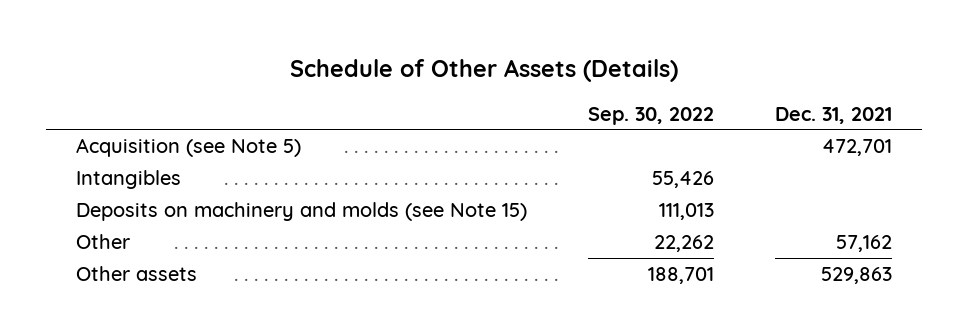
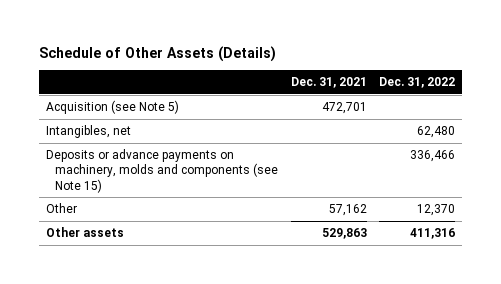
- | Sep. 30, 2022 | Dec. 31, 2021
+ | Dec. 31, 2021 | Dec. 31, 2022
- Intangibles | 55,426 |
- Deposits on machinery and molds (see Note 15) | 111,013 |
+ Intangibles, net | | 62,480
+ Deposits or advance payments on machinery, molds and components (see Note 15) | | 336,466

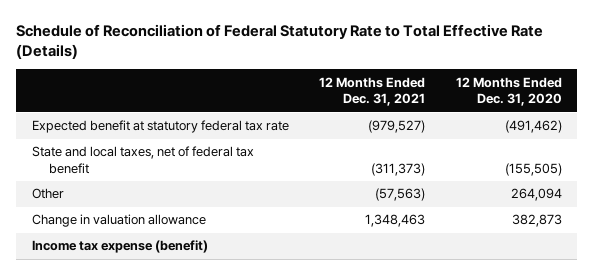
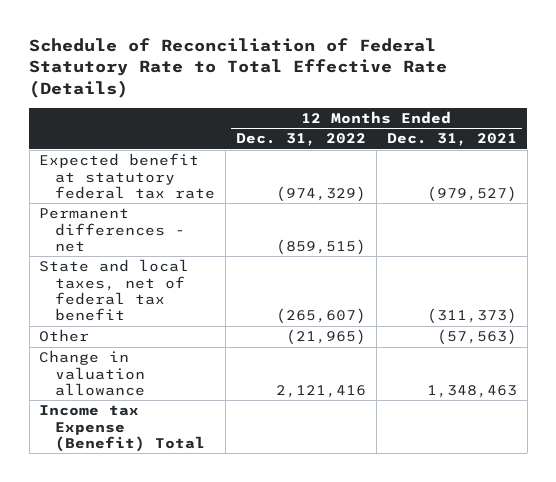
- | 12 Months Ended Dec. 31, 2021 | 12 Months Ended Dec. 31, 2020
+ | 12 Months Ended Dec. 31, 2022 | 12 Months Ended Dec. 31, 2021
+ Permanent differences - net | (859,515) |
- Income tax expense (benefit)
+ Income tax Expense (Benefit) Total

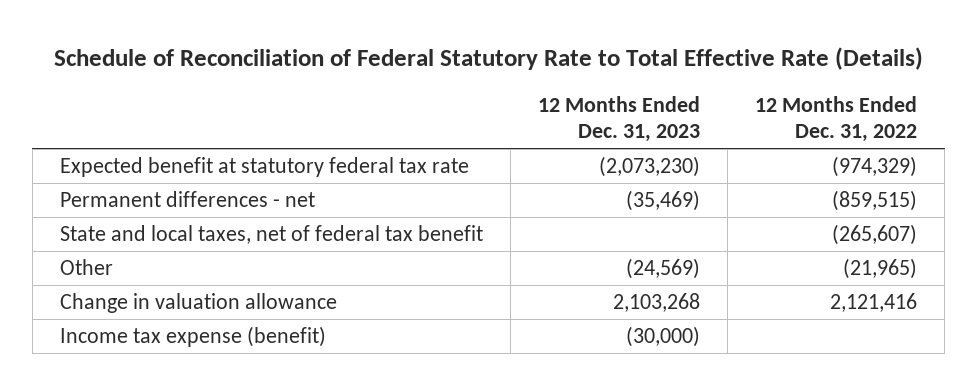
- | 12 Months Ended Dec. 31, 2022 | 12 Months Ended Dec. 31, 2021
+ | 12 Months Ended Dec. 31, 2023 | 12 Months Ended Dec. 31, 2022
- Income tax Expense (Benefit) Total
+ Income tax expense (benefit) | (30,000) |

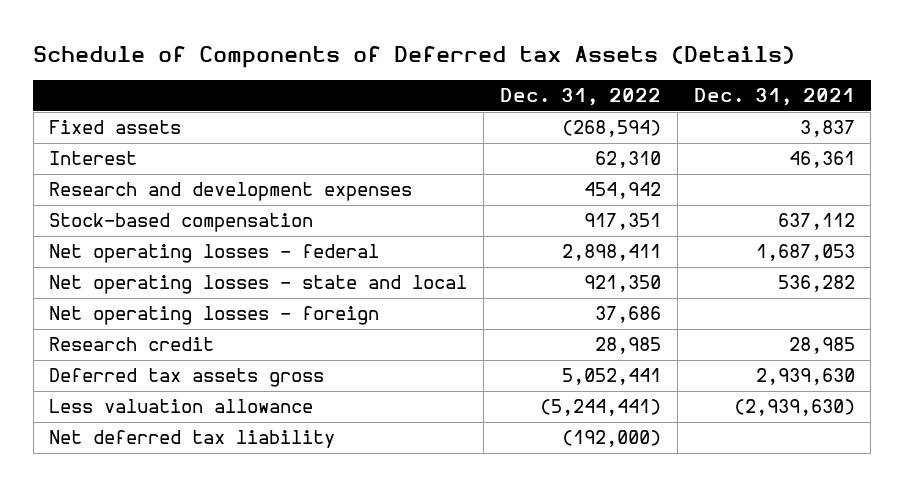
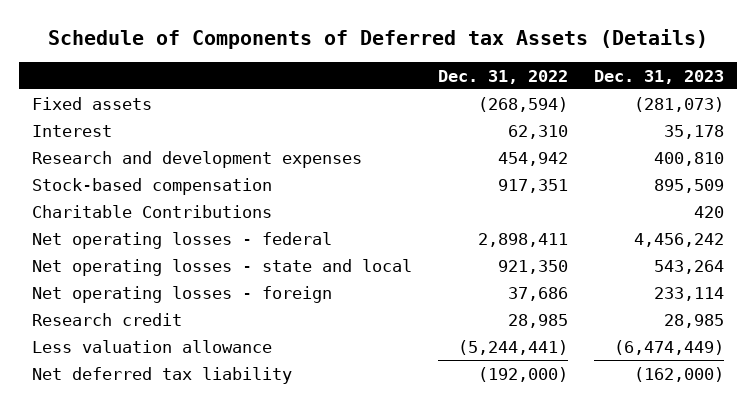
- | Dec. 31, 2022 | Dec. 31, 2021
+ | Dec. 31, 2022 | Dec. 31, 2023
+ Charitable Contributions | | 420
- Deferred tax assets gross | 5,052,441 | 2,939,630

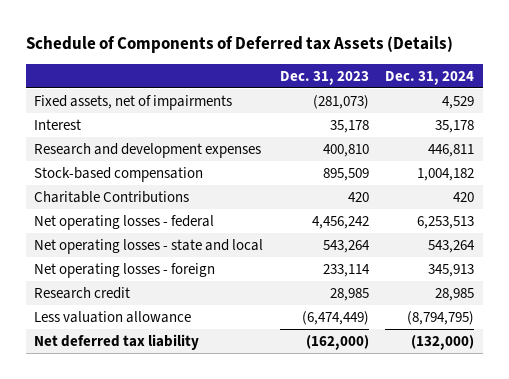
- | Dec. 31, 2022 | Dec. 31, 2023
+ | Dec. 31, 2023 | Dec. 31, 2024
- Fixed assets | (268,594) | (281,073)
+ Fixed assets, net of impairments | (281,073) | 4,529

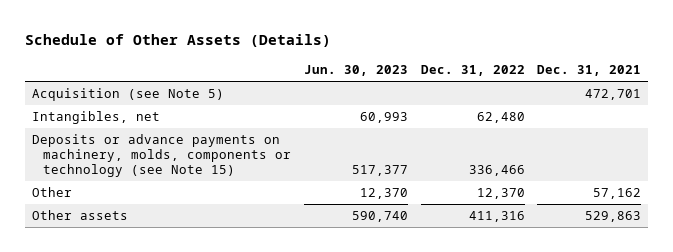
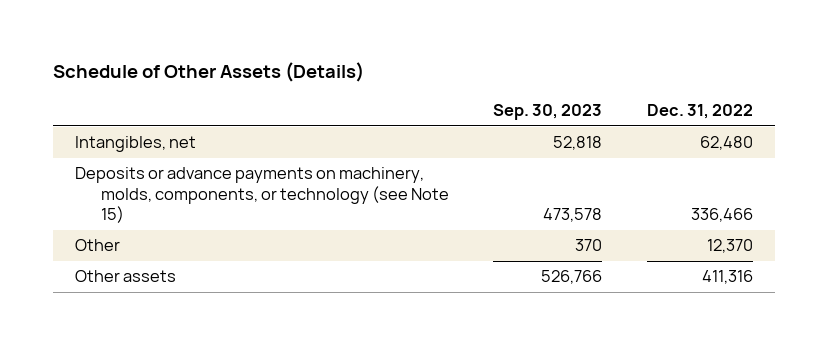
- | Jun. 30, 2023 | Dec. 31, 2022 | Dec. 31, 2021
+ | Sep. 30, 2023 | Dec. 31, 2022
- Acquisition (see Note 5) | | | 472,701
- Deposits or advance payments on machinery, molds, components or technology (see Note 15) | 517,377 | 336,466 |
+ Deposits or advance payments on machinery, molds, components, or technology (see Note 15) | 473,578 | 336,466

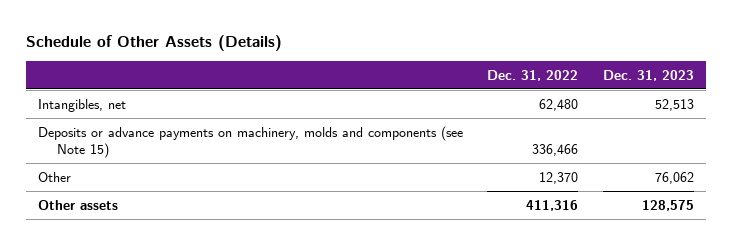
- | Sep. 30, 2023 | Dec. 31, 2022
+ | Dec. 31, 2022 | Dec. 31, 2023
- Deposits or advance payments on machinery, molds, components, or technology (see Note 15) | 473,578 | 336,466
+ Deposits or advance payments on machinery, molds and components (see Note 15) | 336,466 |

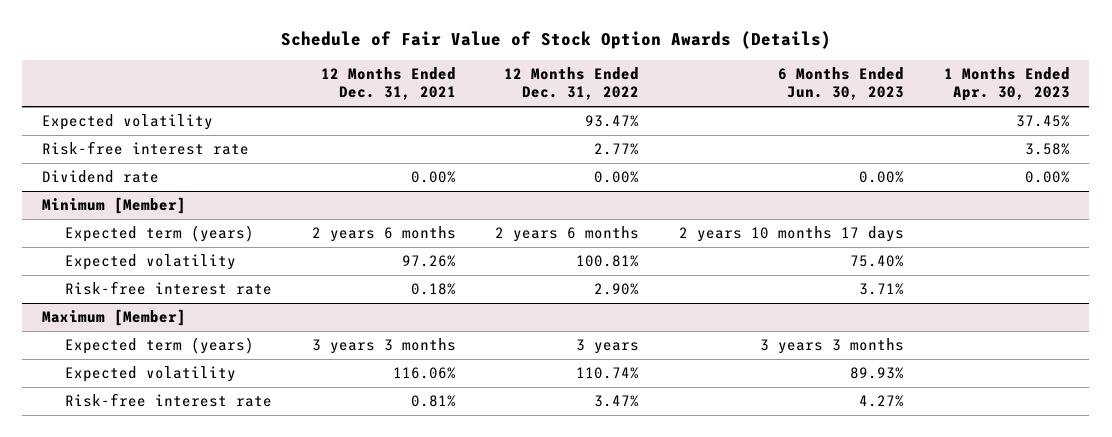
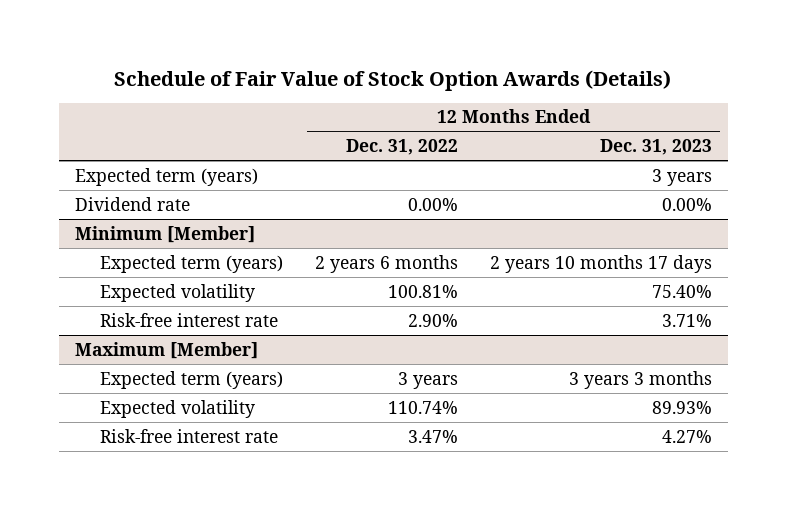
- | 12 Months Ended Dec. 31, 2021 | 12 Months Ended Dec. 31, 2022 | 6 Months Ended Jun. 30, 2023 | 1 Months Ended Apr. 30, 2023
+ | 12 Months Ended Dec. 31, 2022 | 12 Months Ended Dec. 31, 2023
- Expected volatility | | 93.47% | | 37.45%
- Risk-free interest rate | | 2.77% | | 3.58%
+ Expected term (years) | | 3 years

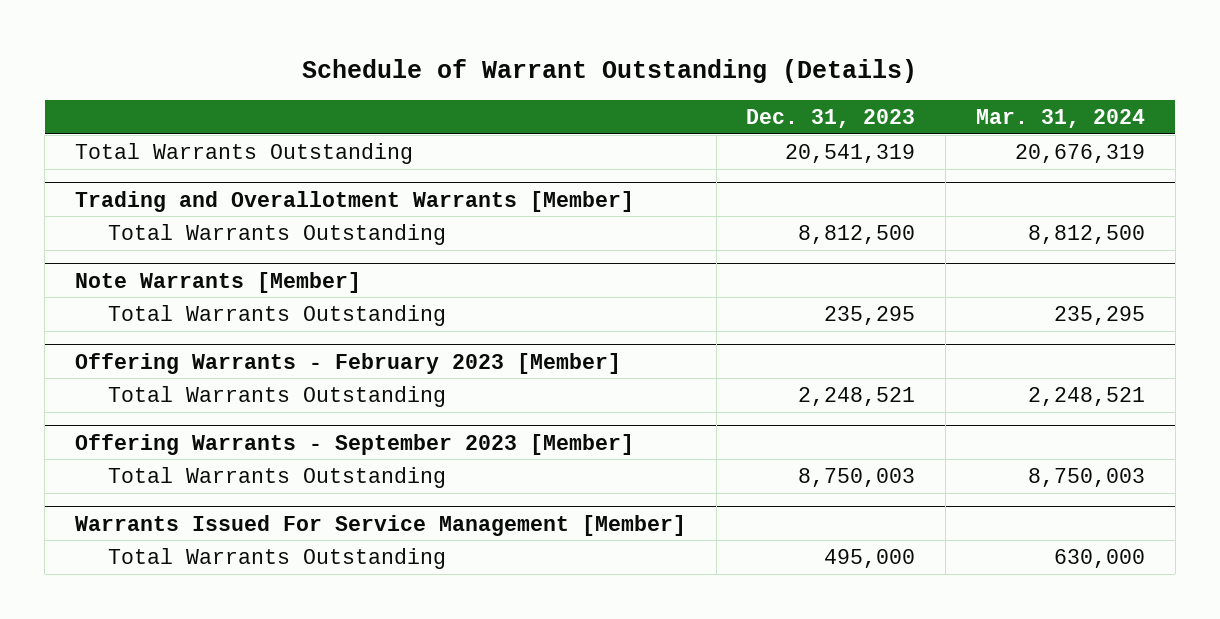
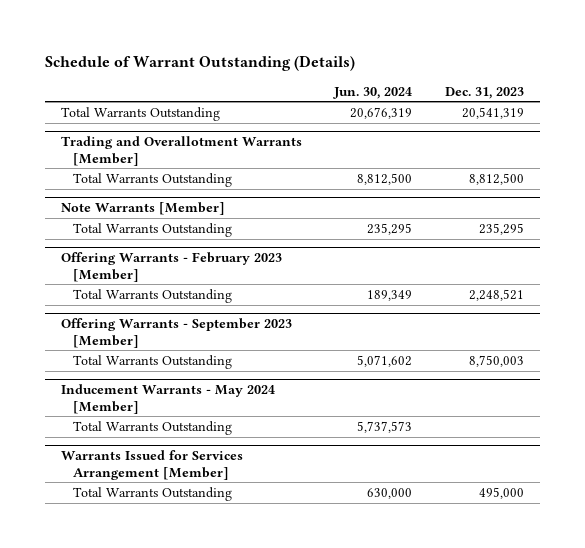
- | Dec. 31, 2023 | Mar. 31, 2024
+ | Jun. 30, 2024 | Dec. 31, 2023
- Warrants Issued For Service Management [Member]
+ Inducement Warrants - May 2024 [Member]
+ Total Warrants Outstanding | 5,737,573 |
+ Warrants Issued for Services Arrangement [Member]

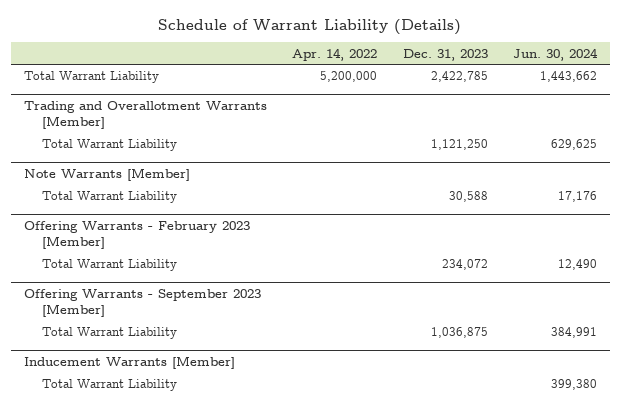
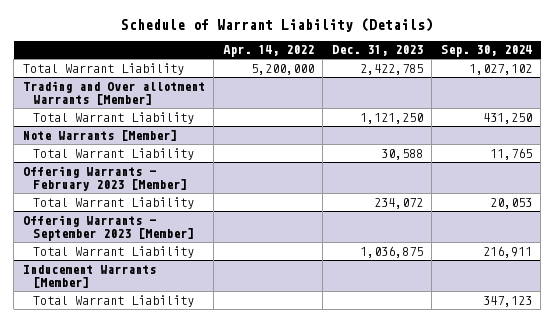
- | Apr. 14, 2022 | Dec. 31, 2023 | Jun. 30, 2024
+ | Apr. 14, 2022 | Dec. 31, 2023 | Sep. 30, 2024
- Trading and Overallotment Warrants [Member]
+ Trading and Over allotment Warrants [Member]

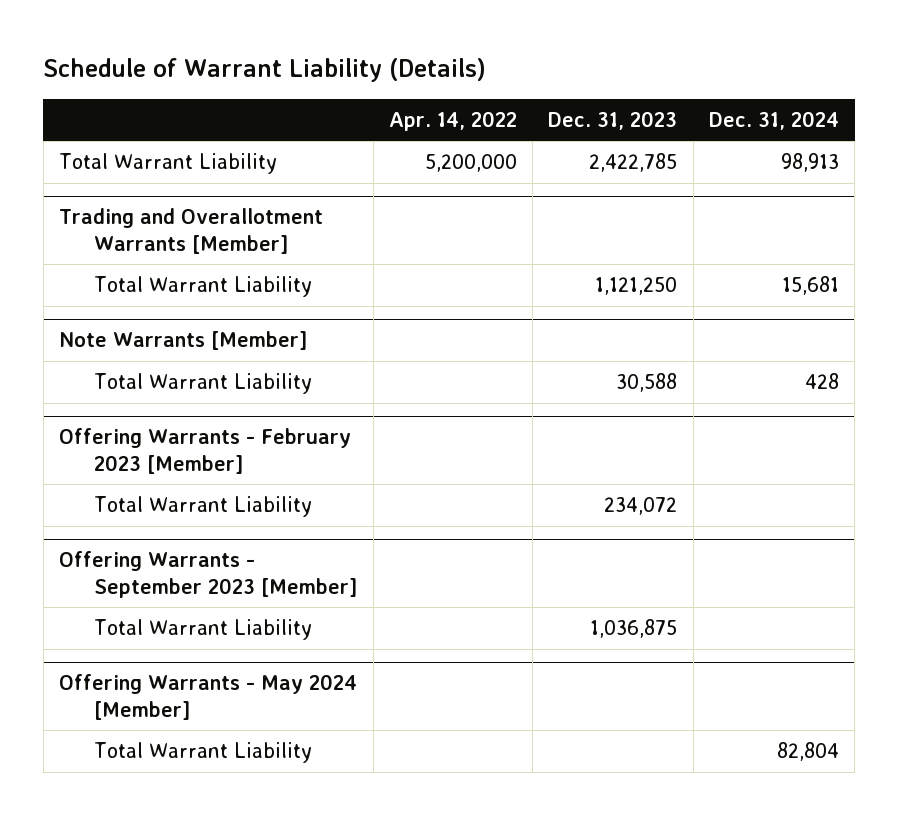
- | Apr. 14, 2022 | Dec. 31, 2023 | Sep. 30, 2024
+ | Apr. 14, 2022 | Dec. 31, 2023 | Dec. 31, 2024
- Trading and Over allotment Warrants [Member]
+ Trading and Overallotment Warrants [Member]
- Inducement Warrants [Member]
+ Offering Warrants - May 2024 [Member]

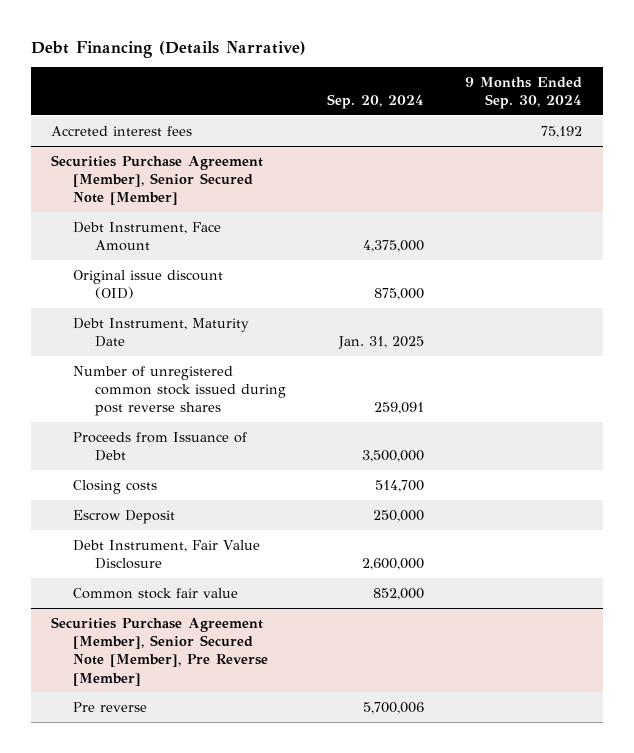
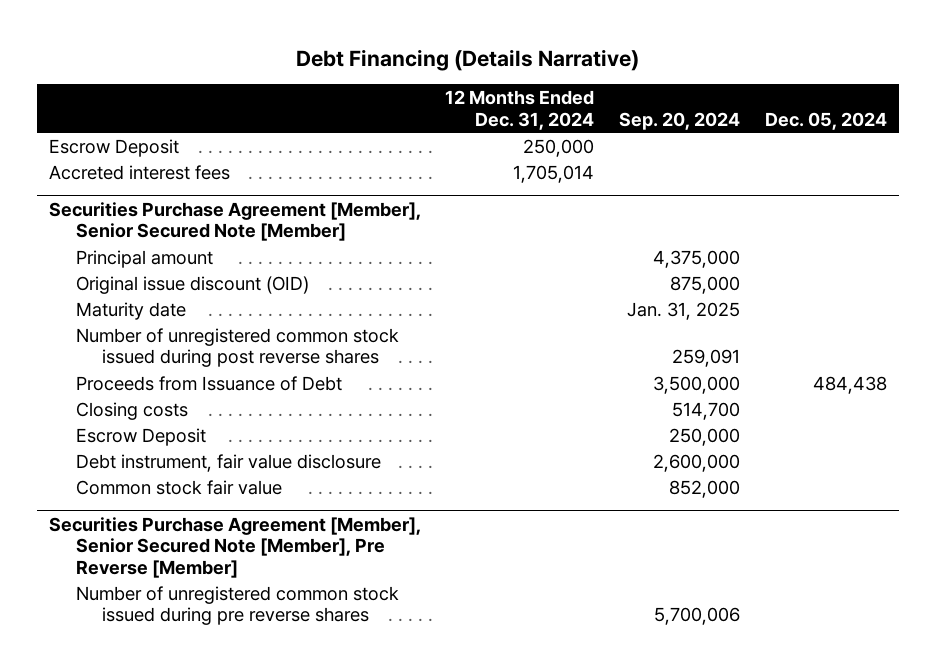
- | Sep. 20, 2024 | 9 Months Ended Sep. 30, 2024
+ | 12 Months Ended Dec. 31, 2024 | Sep. 20, 2024 | Dec. 05, 2024
+ Escrow Deposit | 250,000 | |
@ Securities Purchase Agreement [Member], Senior Secured Note [Member]
- Debt Instrument, Face Amount | 4,375,000 |
+ Principal amount | | 4,375,000 |
- Debt Instrument, Maturity Date | Jan. 31, 2025 |
+ Maturity date | | Jan. 31, 2025 |
- Debt Instrument, Fair Value Disclosure | 2,600,000 |
+ Debt instrument, fair value disclosure | | 2,600,000 |
@ Securities Purchase Agreement [Member], Senior Secured Note [Member], Pre Reverse [Member]
- Pre reverse | 5,700,006 |
+ Number of unregistered common stock issued during pre reverse shares | | 5,700,006 |

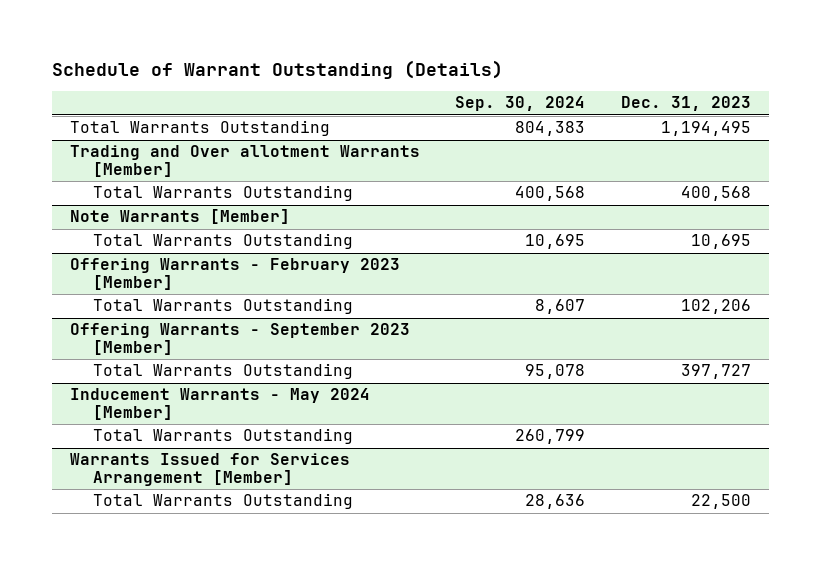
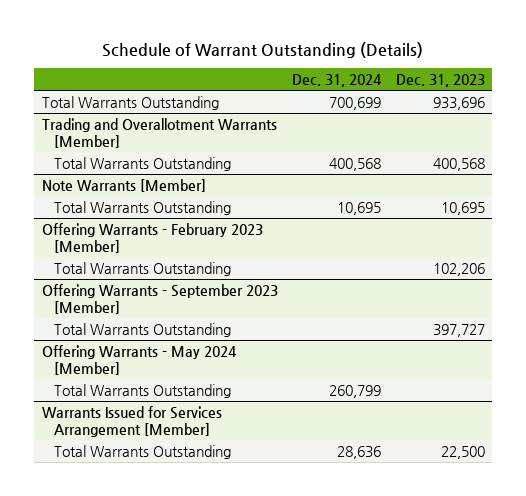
- | Sep. 30, 2024 | Dec. 31, 2023
+ | Dec. 31, 2024 | Dec. 31, 2023
- Total Warrants Outstanding | 804,383 | 1,194,495
- Trading and Over allotment Warrants [Member]
+ Total Warrants Outstanding | 700,699 | 933,696
+ Trading and Overallotment Warrants [Member]
- Inducement Warrants - May 2024 [Member]
+ Offering Warrants - May 2024 [Member]

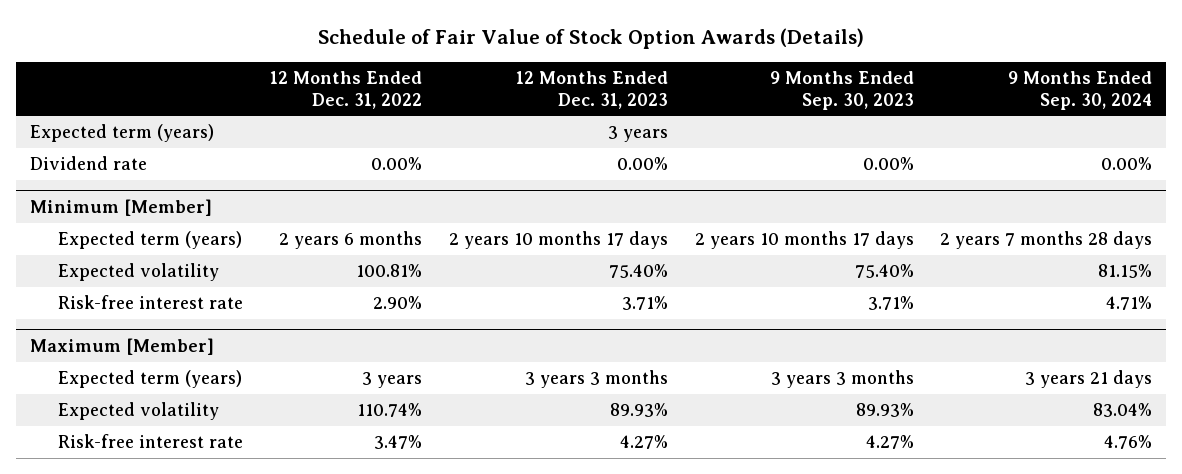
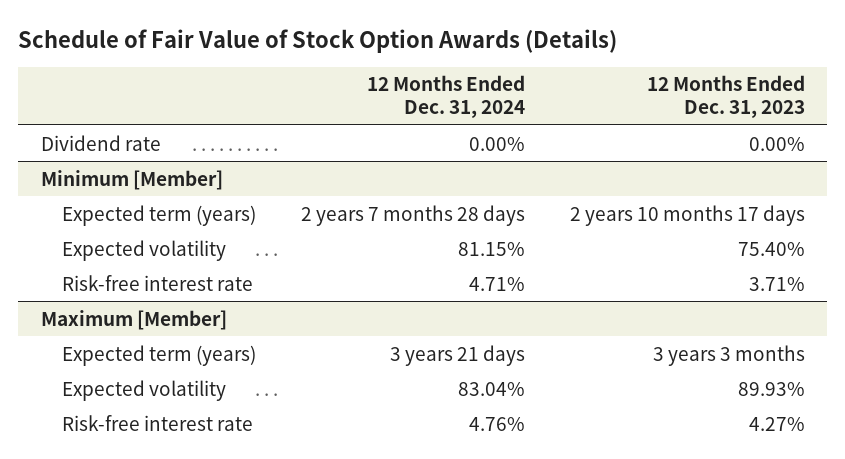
- | 12 Months Ended Dec. 31, 2022 | 12 Months Ended Dec. 31, 2023 | 9 Months Ended Sep. 30, 2023 | 9 Months Ended Sep. 30, 2024
+ | 12 Months Ended Dec. 31, 2024 | 12 Months Ended Dec. 31, 2023
- Expected term (years) | | 3 years | |

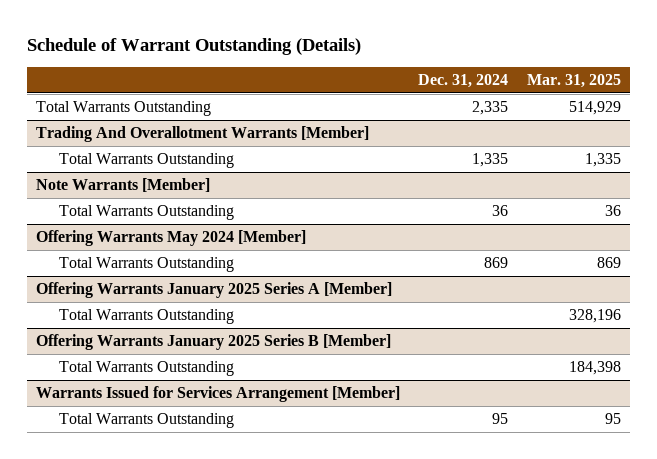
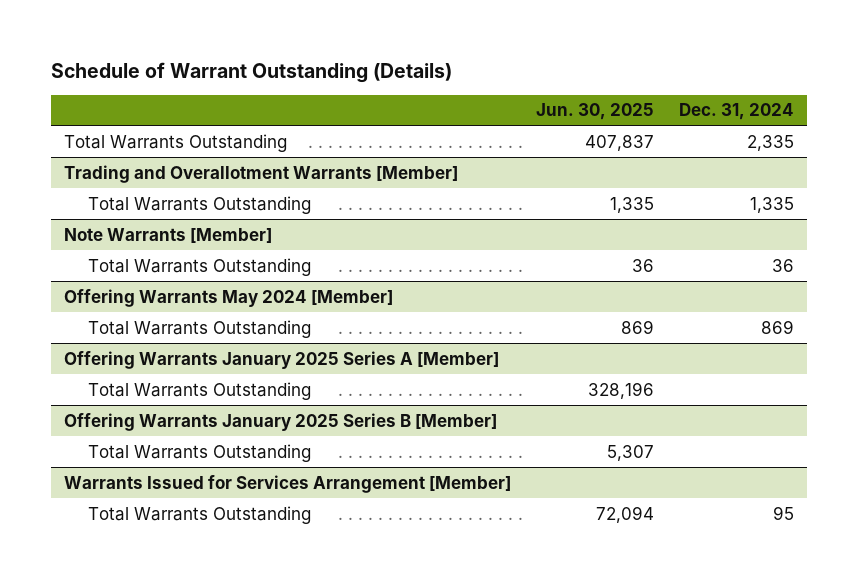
- | Dec. 31, 2024 | Mar. 31, 2025
+ | Jun. 30, 2025 | Dec. 31, 2024
- Trading And Overallotment Warrants [Member]
+ Trading and Overallotment Warrants [Member]

